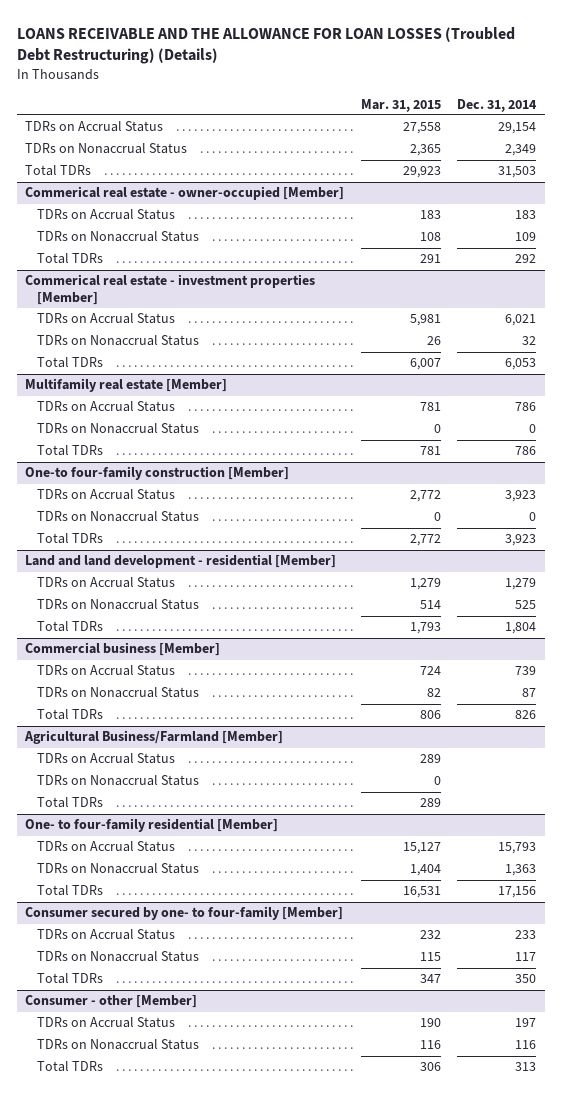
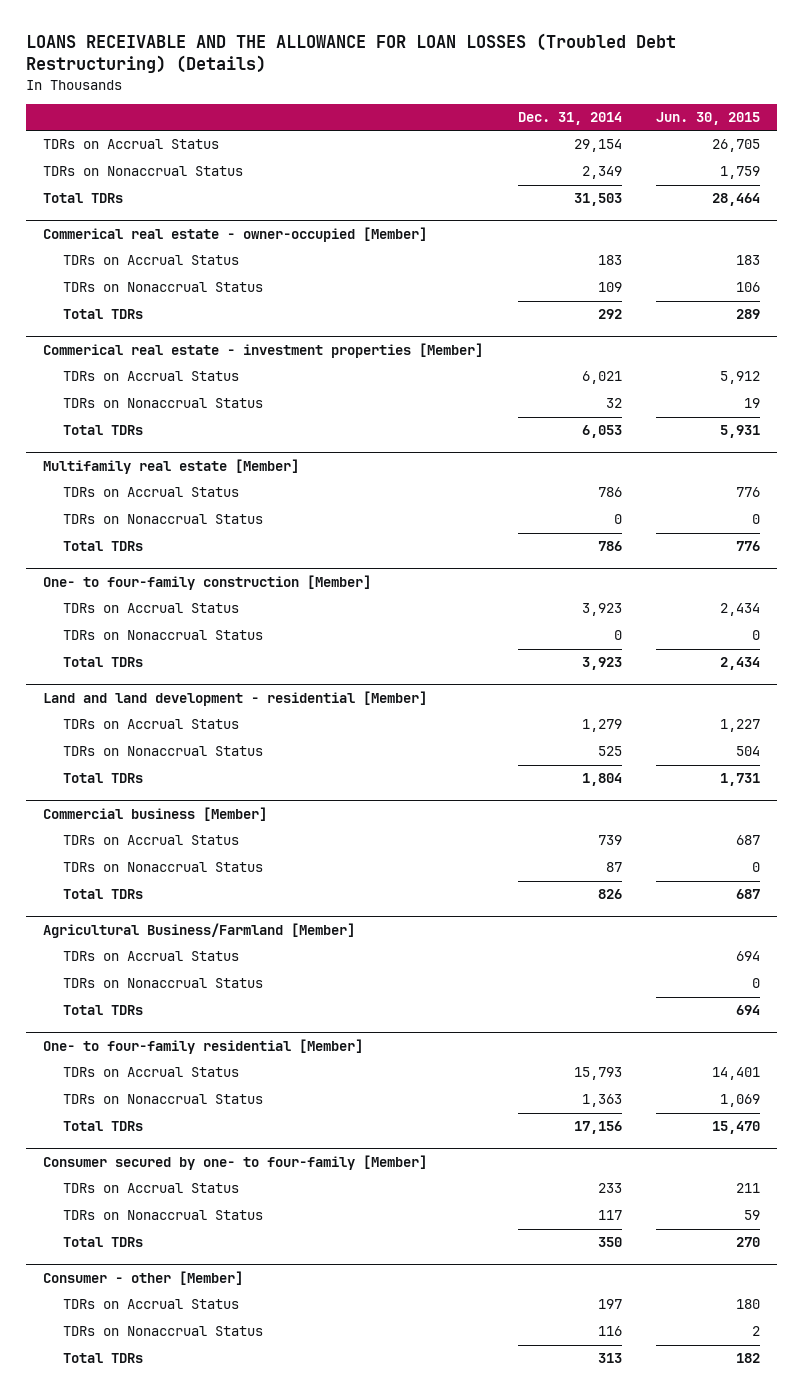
- | Mar. 31, 2015 | Dec. 31, 2014
+ | Dec. 31, 2014 | Jun. 30, 2015
- One-to four-family construction [Member]
+ One- to four-family construction [Member]

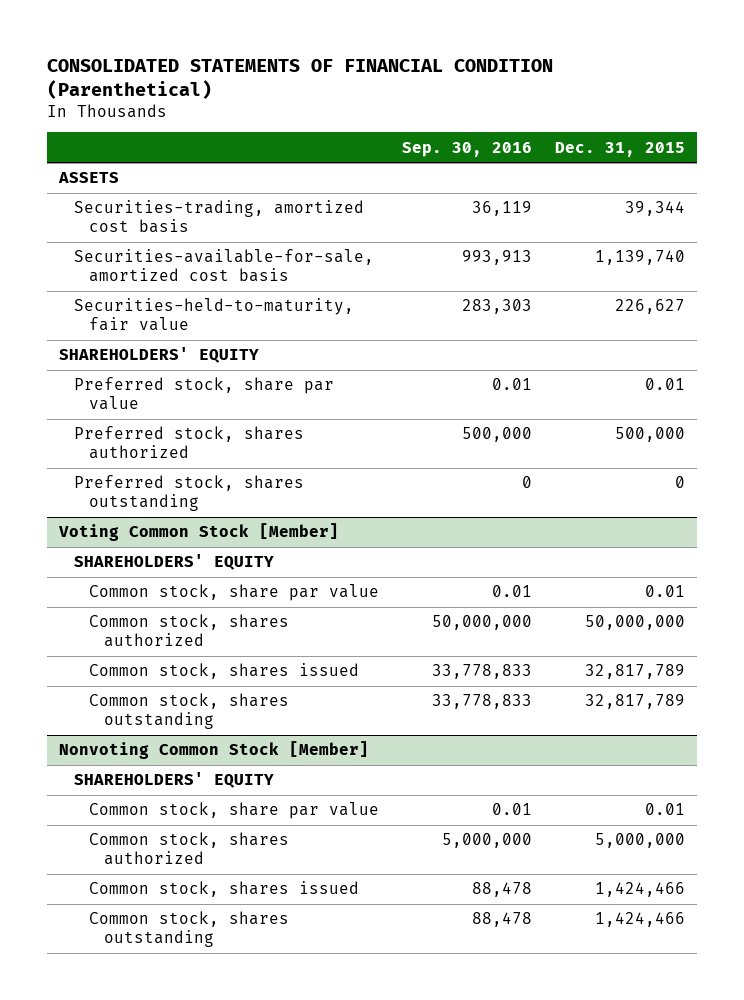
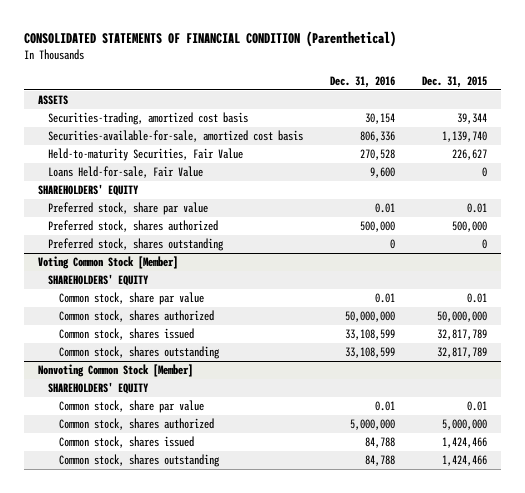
- | Sep. 30, 2016 | Dec. 31, 2015
+ | Dec. 31, 2016 | Dec. 31, 2015
- Securities-held-to-maturity, fair value | 283,303 | 226,627
+ Held-to-maturity Securities, Fair Value | 270,528 | 226,627
+ Loans Held-for-sale, Fair Value | 9,600 | 0

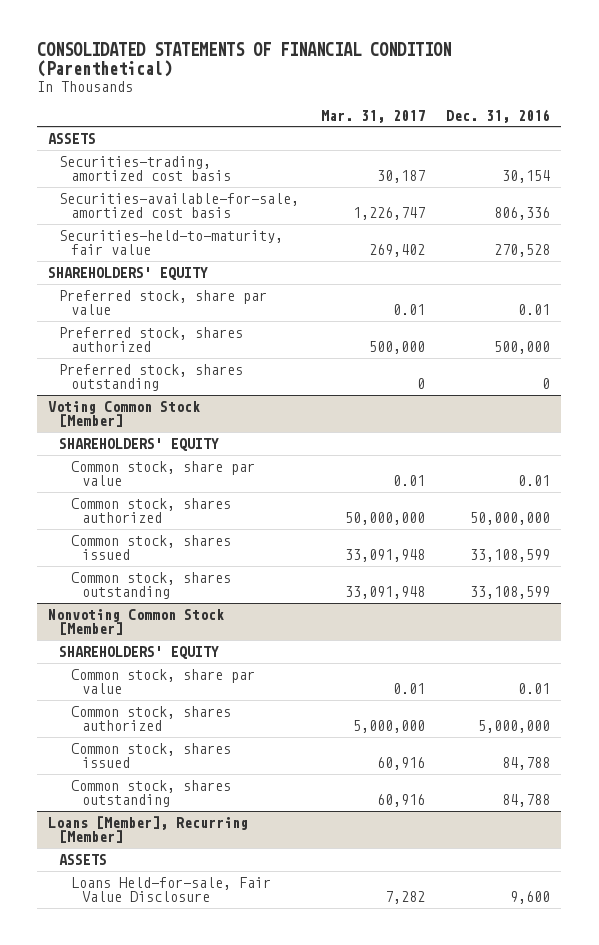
- | Dec. 31, 2016 | Dec. 31, 2015
+ | Mar. 31, 2017 | Dec. 31, 2016
- Held-to-maturity Securities, Fair Value | 270,528 | 226,627
- Loans Held-for-sale, Fair Value | 9,600 | 0
+ Securities-held-to-maturity, fair value | 269,402 | 270,528
+ Loans [Member], Recurring [Member]
+ ASSETS
+ Loans Held-for-sale, Fair Value Disclosure | 7,282 | 9,600

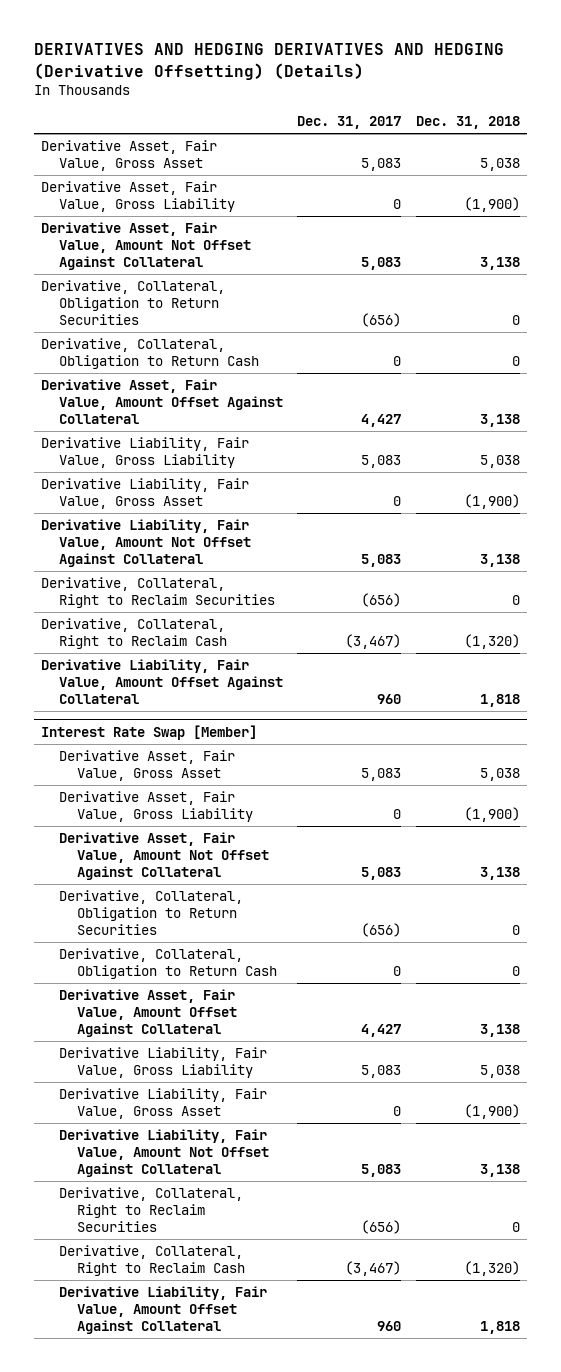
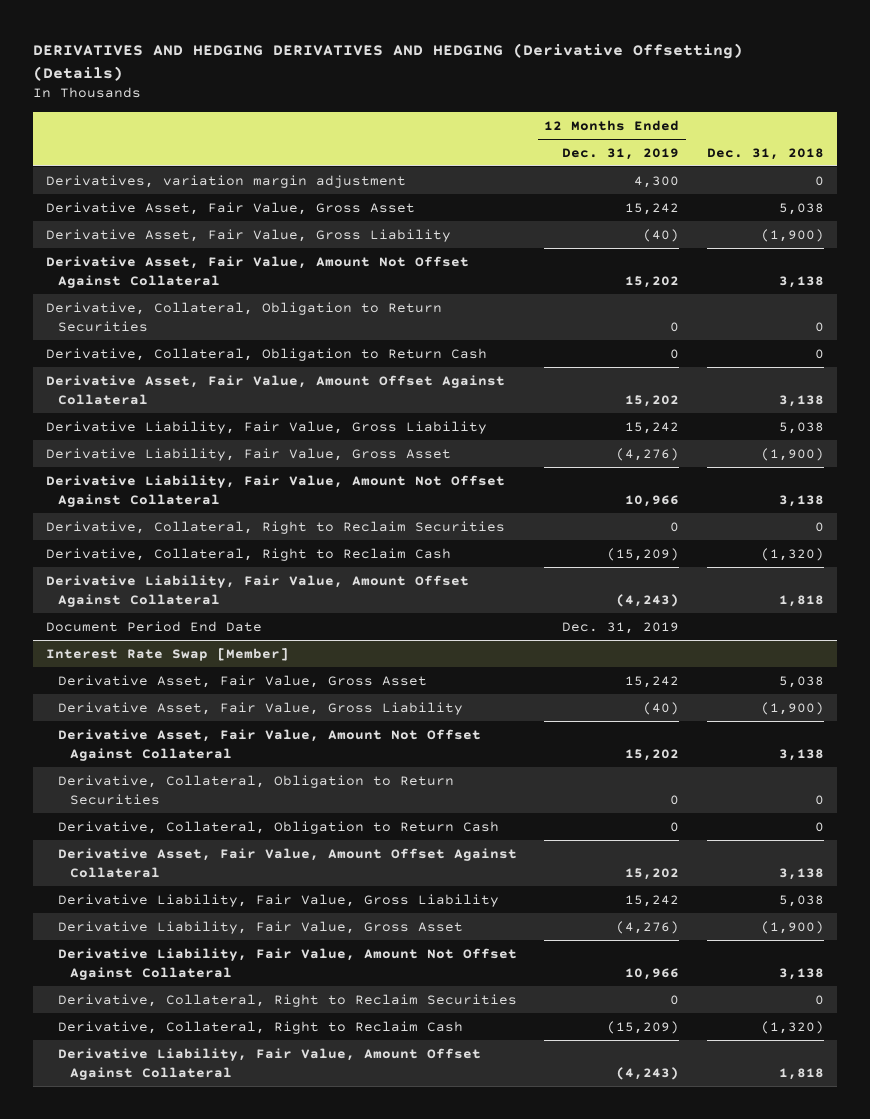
- | Dec. 31, 2017 | Dec. 31, 2018
+ | 12 Months Ended Dec. 31, 2019 | Dec. 31, 2018
+ Derivatives, variation margin adjustment | 4,300 | 0
+ Document Period End Date | Dec. 31, 2019 |

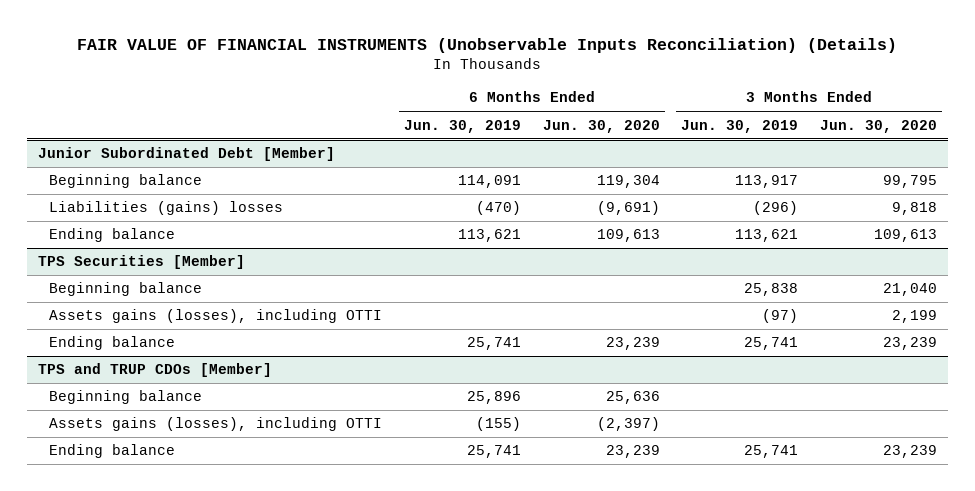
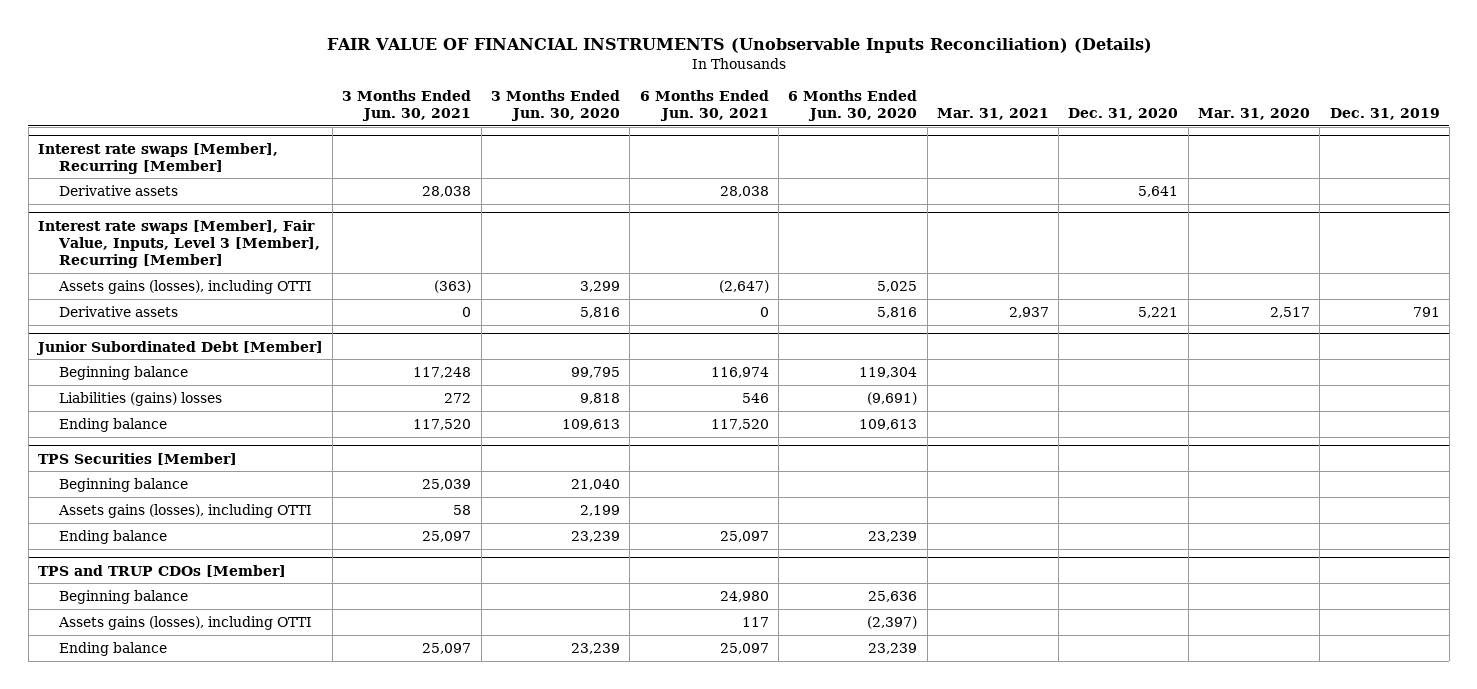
- | 6 Months Ended Jun. 30, 2019 | 6 Months Ended Jun. 30, 2020 | 3 Months Ended Jun. 30, 2019 | 3 Months Ended Jun. 30, 2020
+ | 3 Months Ended Jun. 30, 2021 | 3 Months Ended Jun. 30, 2020 | 6 Months Ended Jun. 30, 2021 | 6 Months Ended Jun. 30, 2020 | Mar. 31, 2021 | Dec. 31, 2020 | Mar. 31, 2020 | Dec. 31, 2019
+ Interest rate swaps [Member], Recurring [Member]
+ Derivative assets | 28,038 | | 28,038 | | | 5,641 | |
+ Interest rate swaps [Member], Fair Value, Inputs, Level 3 [Member], Recurring [Member]
+ Assets gains (losses), including OTTI | (363) | 3,299 | (2,647) | 5,025 | | | |
+ Derivative assets | 0 | 5,816 | 0 | 5,816 | 2,937 | 5,221 | 2,517 | 791

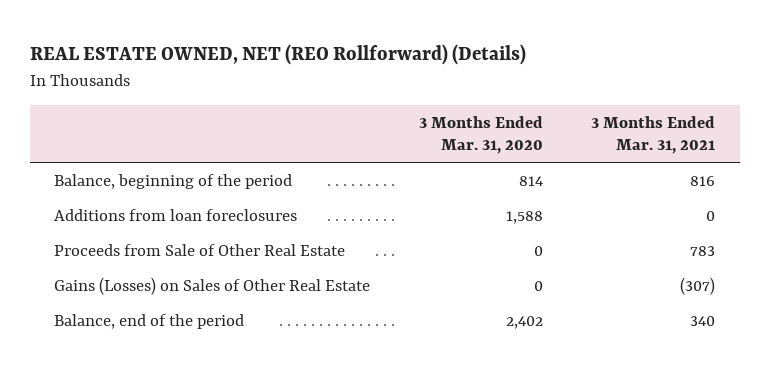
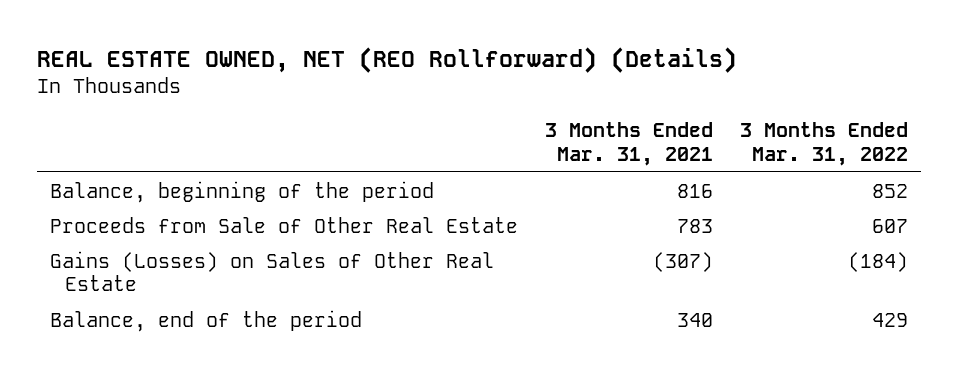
- | 3 Months Ended Mar. 31, 2020 | 3 Months Ended Mar. 31, 2021
+ | 3 Months Ended Mar. 31, 2021 | 3 Months Ended Mar. 31, 2022
- Additions from loan foreclosures | 1,588 | 0

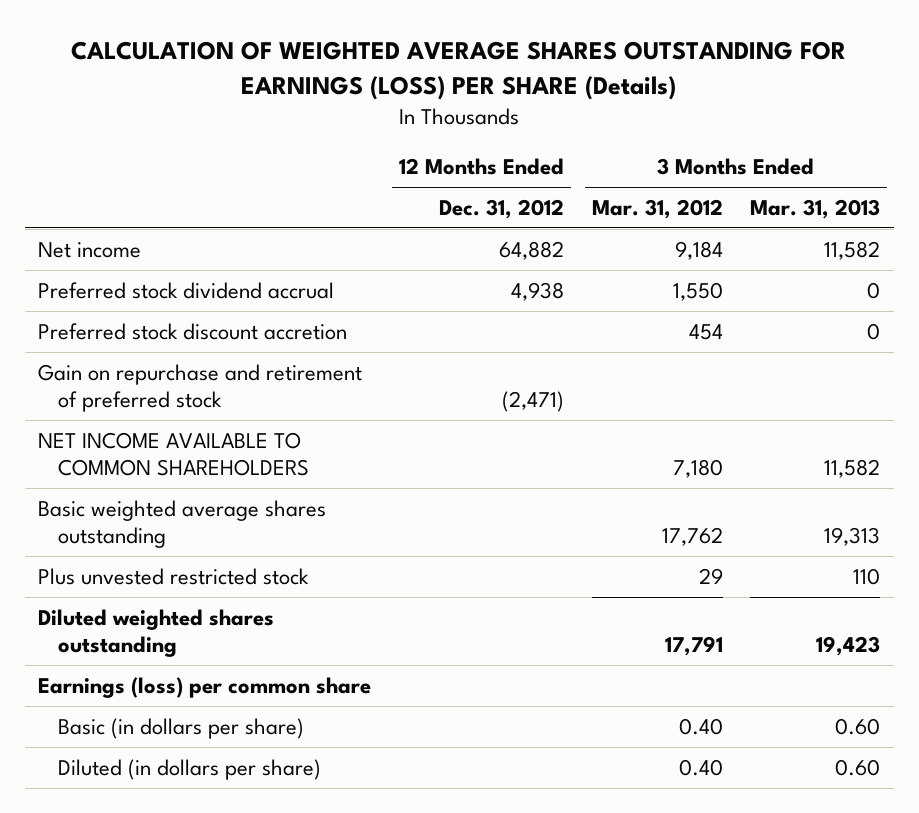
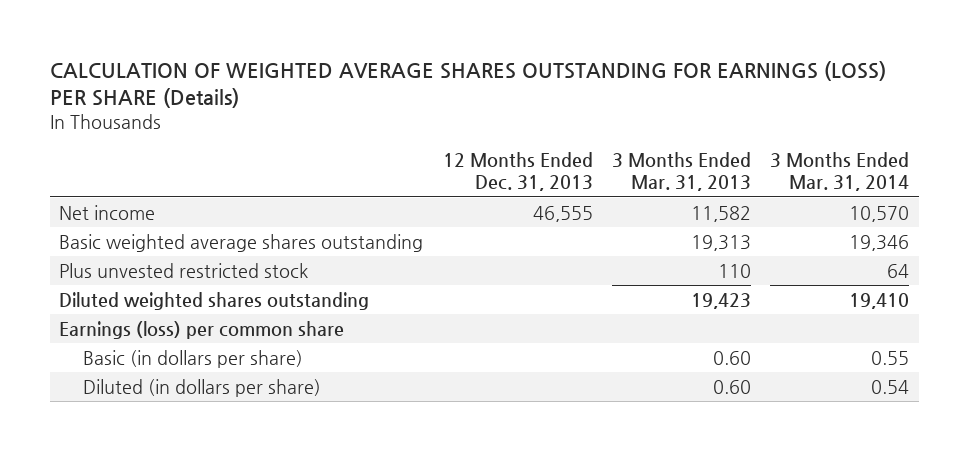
- | 12 Months Ended Dec. 31, 2012 | 3 Months Ended Mar. 31, 2012 | 3 Months Ended Mar. 31, 2013
+ | 12 Months Ended Dec. 31, 2013 | 3 Months Ended Mar. 31, 2013 | 3 Months Ended Mar. 31, 2014
- Preferred stock dividend accrual | 4,938 | 1,550 | 0
- Preferred stock discount accretion | | 454 | 0
- Gain on repurchase and retirement of preferred stock | (2,471) | |
- NET INCOME AVAILABLE TO COMMON SHAREHOLDERS | | 7,180 | 11,582

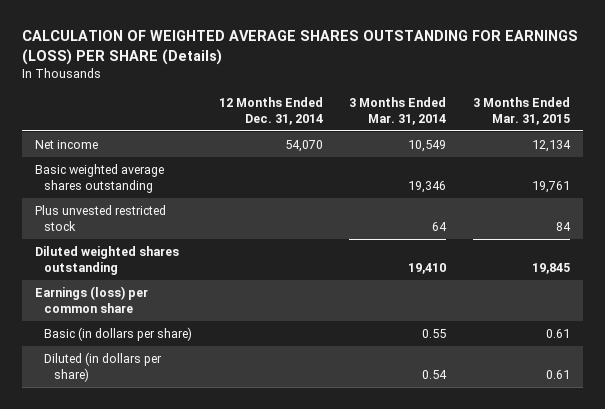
- | 12 Months Ended Dec. 31, 2013 | 3 Months Ended Mar. 31, 2013 | 3 Months Ended Mar. 31, 2014
+ | 12 Months Ended Dec. 31, 2014 | 3 Months Ended Mar. 31, 2014 | 3 Months Ended Mar. 31, 2015
- Net income | 46,555 | 11,582 | 10,570
+ Net income | 54,070 | 10,549 | 12,134

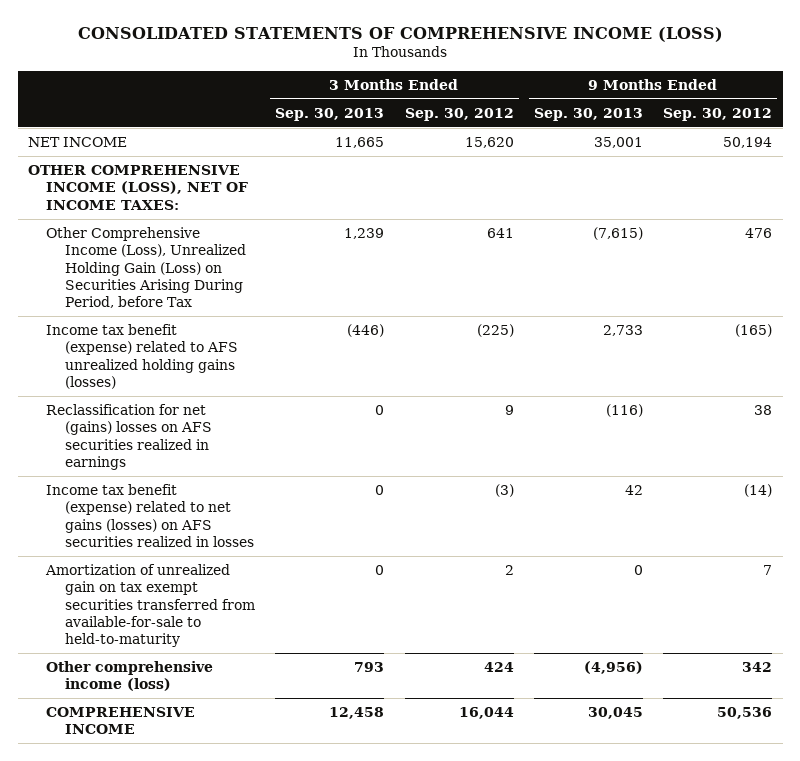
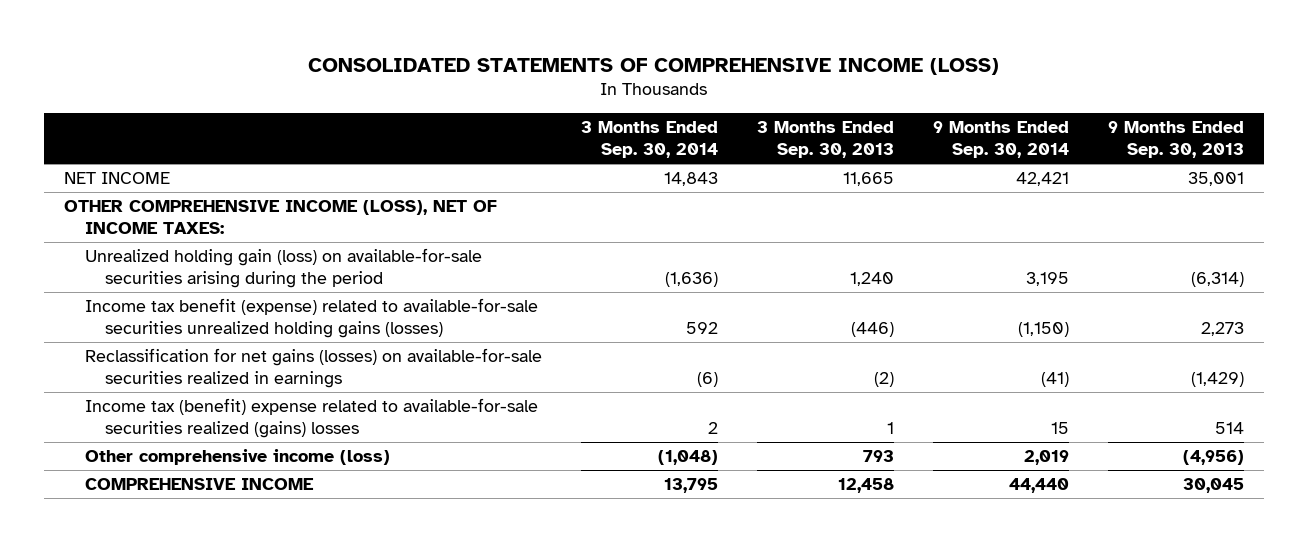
- | 3 Months Ended Sep. 30, 2013 | 3 Months Ended Sep. 30, 2012 | 9 Months Ended Sep. 30, 2013 | 9 Months Ended Sep. 30, 2012
+ | 3 Months Ended Sep. 30, 2014 | 3 Months Ended Sep. 30, 2013 | 9 Months Ended Sep. 30, 2014 | 9 Months Ended Sep. 30, 2013
- Other Comprehensive Income (Loss), Unrealized Holding Gain (Loss) on Securities Arising During Period, before Tax | 1,239 | 641 | (7,615) | 476
- Income tax benefit (expense) related to AFS unrealized holding gains (losses) | (446) | (225) | 2,733 | (165)
- Reclassification for net (gains) losses on AFS securities realized in earnings | 0 | 9 | (116) | 38
- Income tax benefit (expense) related to net gains (losses) on AFS securities realized in losses | 0 | (3) | 42 | (14)
- Amortization of unrealized gain on tax exempt securities transferred from available-for-sale to held-to-maturity | 0 | 2 | 0 | 7
+ Unrealized holding gain (loss) on available-for-sale securities arising during the period | (1,636) | 1,240 | 3,195 | (6,314)
+ Income tax benefit (expense) related to available-for-sale securities unrealized holding gains (losses) | 592 | (446) | (1,150) | 2,273
+ Reclassification for net gains (losses) on available-for-sale securities realized in earnings | (6) | (2) | (41) | (1,429)
+ Income tax (benefit) expense related to available-for-sale securities realized (gains) losses | 2 | 1 | 15 | 514

